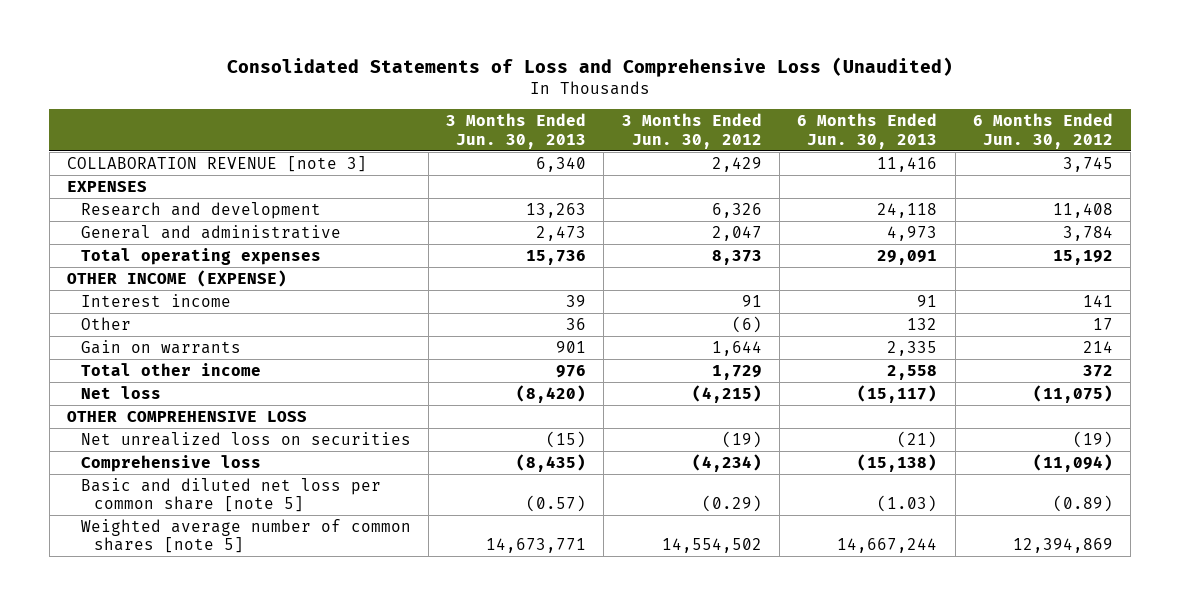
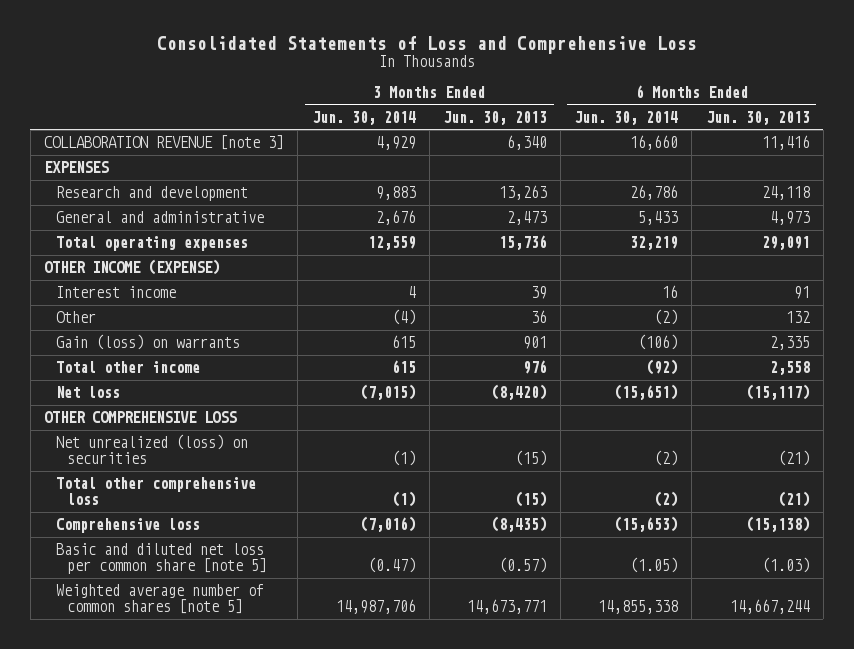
- Consolidated Statements of Loss and Comprehensive Loss (Unaudited)
+ Consolidated Statements of Loss and Comprehensive Loss
- | 3 Months Ended Jun. 30, 2013 | 3 Months Ended Jun. 30, 2012 | 6 Months Ended Jun. 30, 2013 | 6 Months Ended Jun. 30, 2012
+ | 3 Months Ended Jun. 30, 2014 | 3 Months Ended Jun. 30, 2013 | 6 Months Ended Jun. 30, 2014 | 6 Months Ended Jun. 30, 2013
- Gain on warrants | 901 | 1,644 | 2,335 | 214
+ Gain (loss) on warrants | 615 | 901 | (106) | 2,335
- Net unrealized loss on securities | (15) | (19) | (21) | (19)
+ Net unrealized (loss) on securities | (1) | (15) | (2) | (21)
+ Total other comprehensive loss | (1) | (15) | (2) | (21)

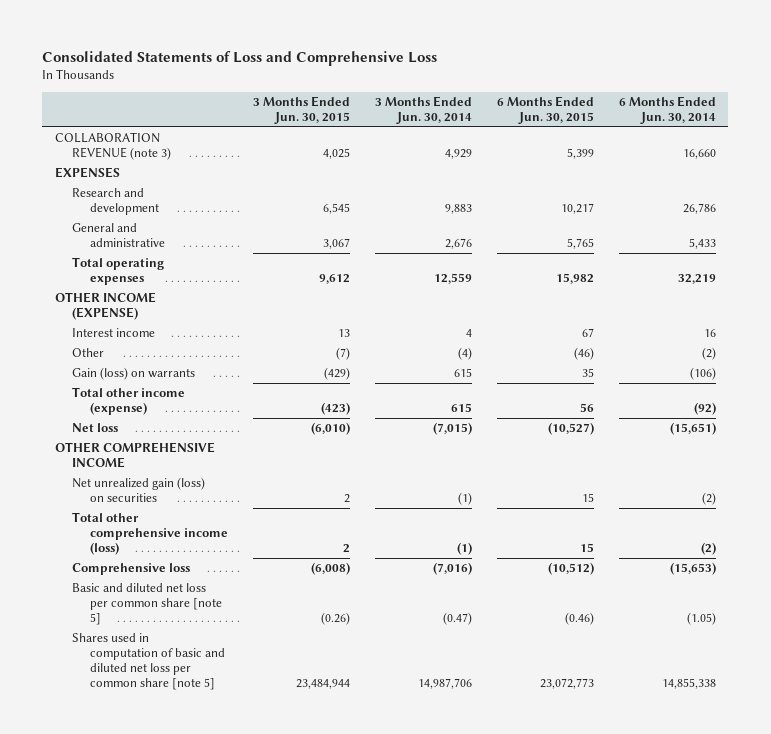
- | 3 Months Ended Jun. 30, 2014 | 3 Months Ended Jun. 30, 2013 | 6 Months Ended Jun. 30, 2014 | 6 Months Ended Jun. 30, 2013
+ | 3 Months Ended Jun. 30, 2015 | 3 Months Ended Jun. 30, 2014 | 6 Months Ended Jun. 30, 2015 | 6 Months Ended Jun. 30, 2014
- COLLABORATION REVENUE [note 3] | 4,929 | 6,340 | 16,660 | 11,416
+ COLLABORATION REVENUE (note 3) | 4,025 | 4,929 | 5,399 | 16,660
- Total other income | 615 | 976 | (92) | 2,558
+ Total other income (expense) | (423) | 615 | 56 | (92)
- OTHER COMPREHENSIVE LOSS
- Net unrealized (loss) on securities | (1) | (15) | (2) | (21)
- Total other comprehensive loss | (1) | (15) | (2) | (21)
+ OTHER COMPREHENSIVE INCOME
+ Net unrealized gain (loss) on securities | 2 | (1) | 15 | (2)
+ Total other comprehensive income (loss) | 2 | (1) | 15 | (2)
- Weighted average number of common shares [note 5] | 14,987,706 | 14,673,771 | 14,855,338 | 14,667,244
+ Shares used in computation of basic and diluted net loss per common share [note 5] | 23,484,944 | 14,987,706 | 23,072,773 | 14,855,338

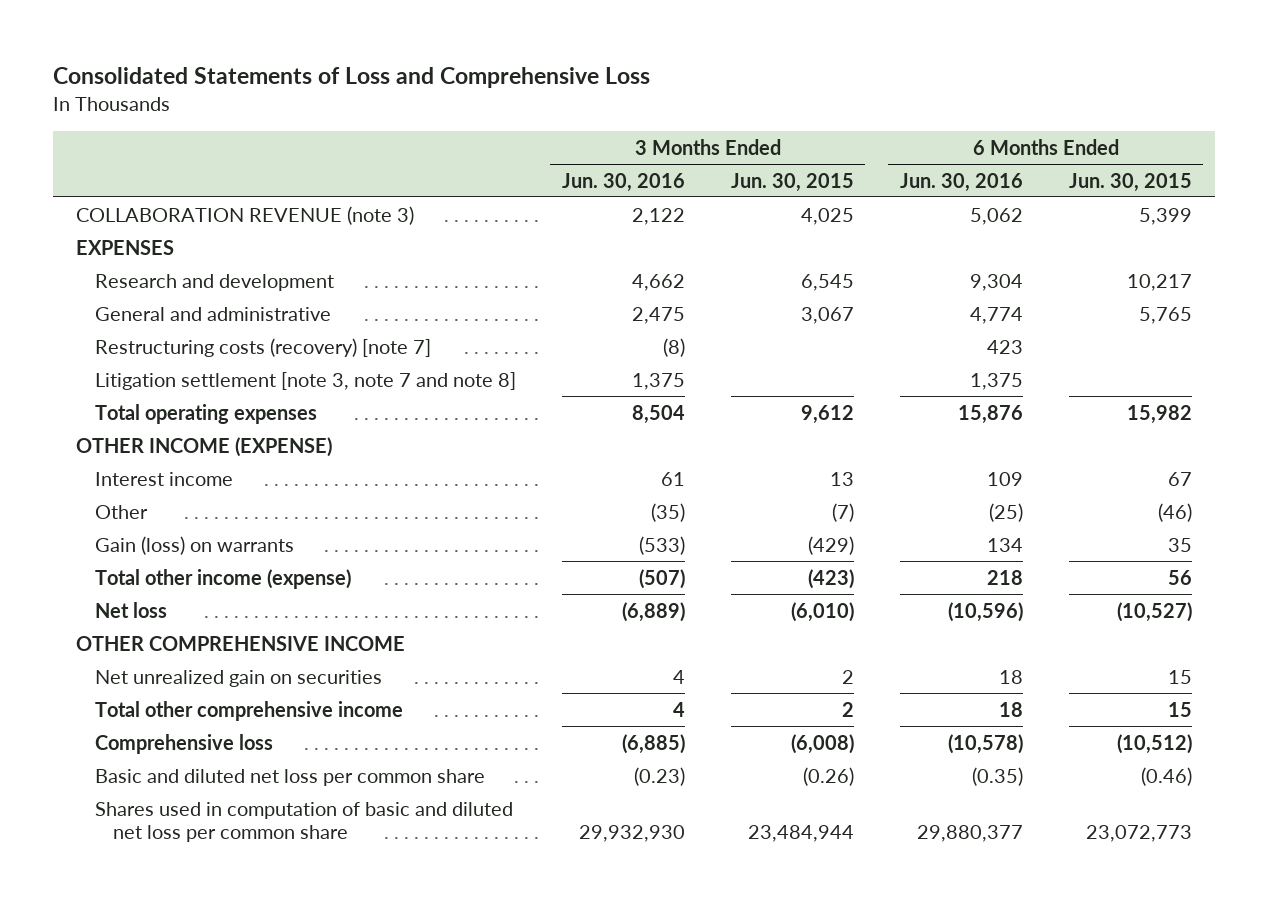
- | 3 Months Ended Jun. 30, 2015 | 3 Months Ended Jun. 30, 2014 | 6 Months Ended Jun. 30, 2015 | 6 Months Ended Jun. 30, 2014
+ | 3 Months Ended Jun. 30, 2016 | 3 Months Ended Jun. 30, 2015 | 6 Months Ended Jun. 30, 2016 | 6 Months Ended Jun. 30, 2015
+ Restructuring costs (recovery) [note 7] | (8) | | 423 |
+ Litigation settlement [note 3, note 7 and note 8] | 1,375 | | 1,375 |
- Net unrealized gain (loss) on securities | 2 | (1) | 15 | (2)
- Total other comprehensive income (loss) | 2 | (1) | 15 | (2)
+ Net unrealized gain on securities | 4 | 2 | 18 | 15
+ Total other comprehensive income | 4 | 2 | 18 | 15
- Basic and diluted net loss per common share [note 5] | (0.26) | (0.47) | (0.46) | (1.05)
- Shares used in computation of basic and diluted net loss per common share [note 5] | 23,484,944 | 14,987,706 | 23,072,773 | 14,855,338
+ Basic and diluted net loss per common share | (0.23) | (0.26) | (0.35) | (0.46)
+ Shares used in computation of basic and diluted net loss per common share | 29,932,930 | 23,484,944 | 29,880,377 | 23,072,773

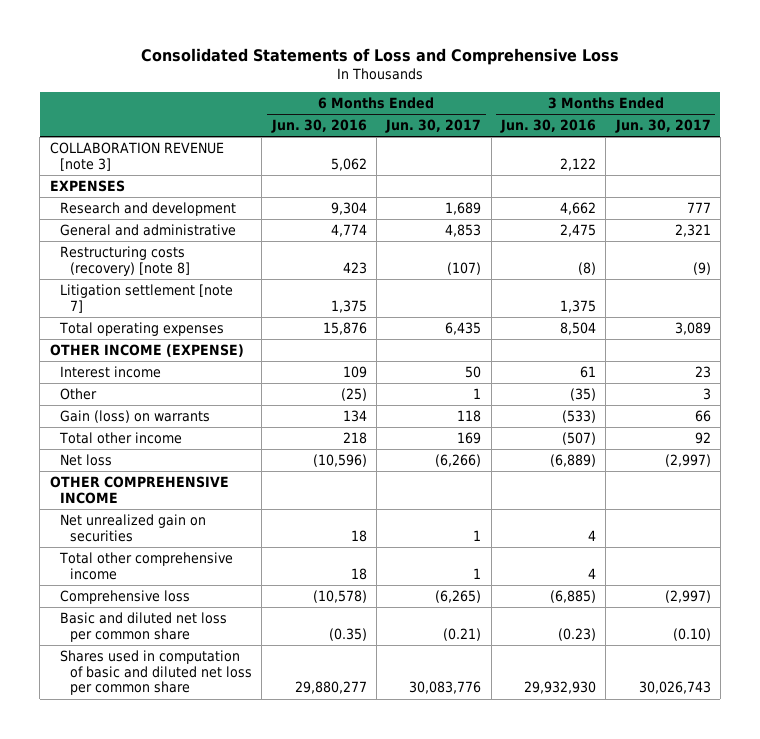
- | 3 Months Ended Jun. 30, 2016 | 3 Months Ended Jun. 30, 2015 | 6 Months Ended Jun. 30, 2016 | 6 Months Ended Jun. 30, 2015
+ | 6 Months Ended Jun. 30, 2016 | 6 Months Ended Jun. 30, 2017 | 3 Months Ended Jun. 30, 2016 | 3 Months Ended Jun. 30, 2017
- COLLABORATION REVENUE (note 3) | 2,122 | 4,025 | 5,062 | 5,399
+ COLLABORATION REVENUE [note 3] | 5,062 | | 2,122 |
- Restructuring costs (recovery) [note 7] | (8) | | 423 |
- Litigation settlement [note 3, note 7 and note 8] | 1,375 | | 1,375 |
+ Restructuring costs (recovery) [note 8] | 423 | (107) | (8) | (9)
+ Litigation settlement [note 7] | 1,375 | | 1,375 |
- Total other income (expense) | (507) | (423) | 218 | 56
+ Total other income | 218 | 169 | (507) | 92
- Shares used in computation of basic and diluted net loss per common share | 29,932,930 | 23,484,944 | 29,880,377 | 23,072,773
+ Shares used in computation of basic and diluted net loss per common share | 29,880,277 | 30,083,776 | 29,932,930 | 30,026,743

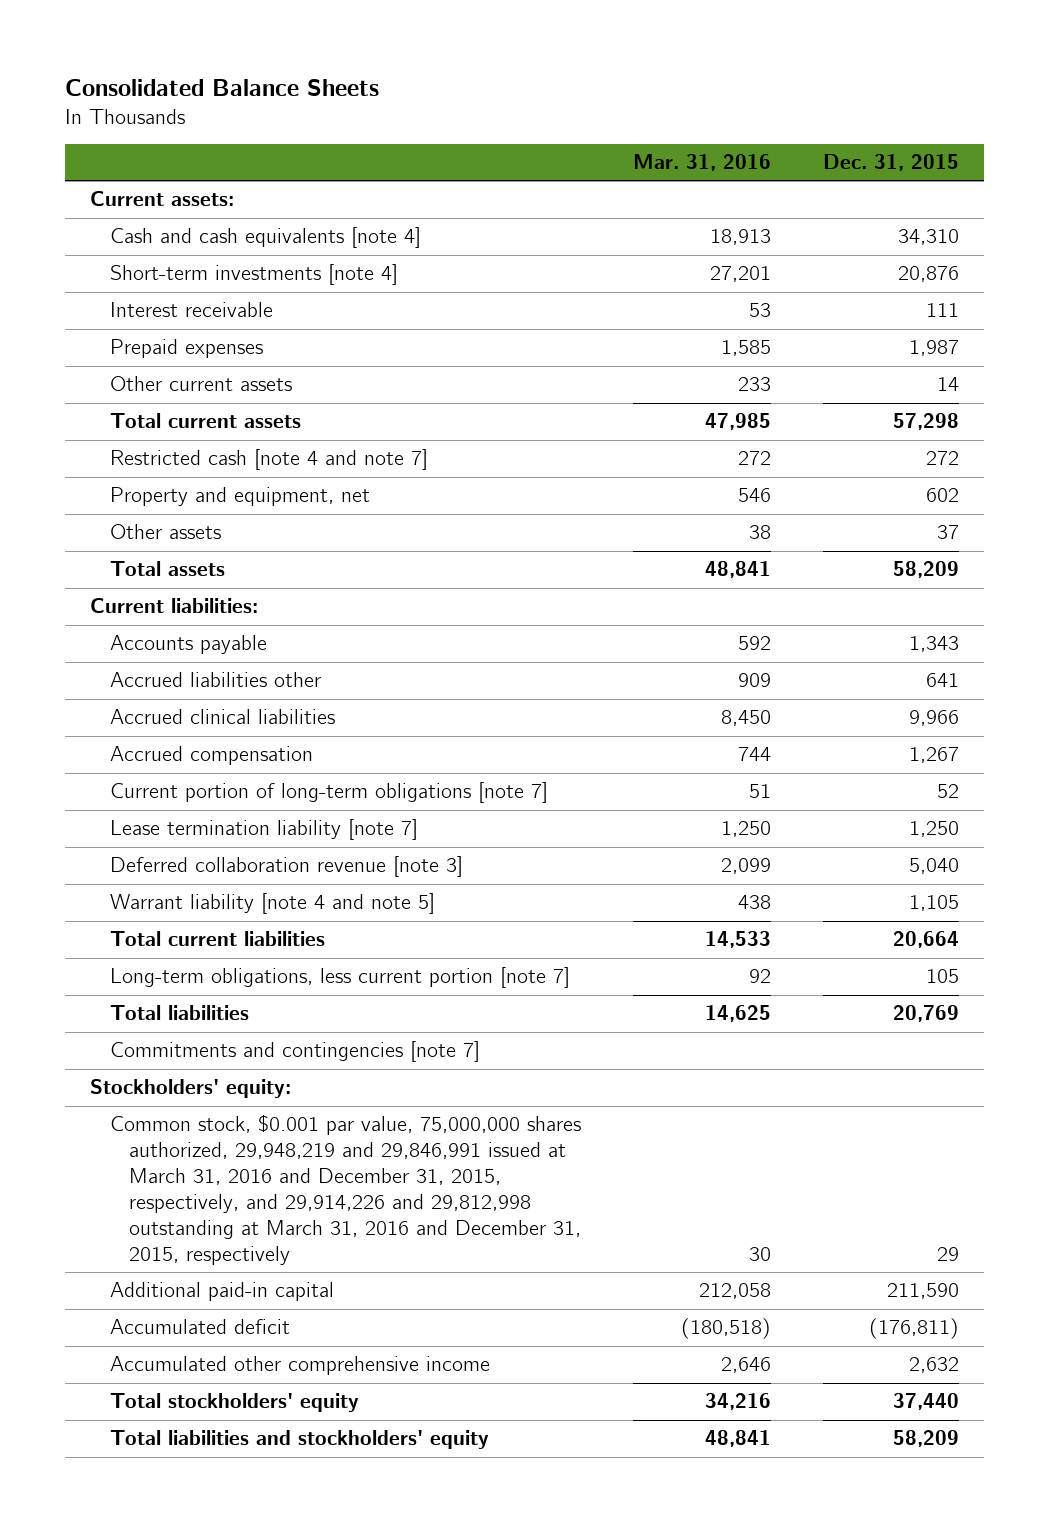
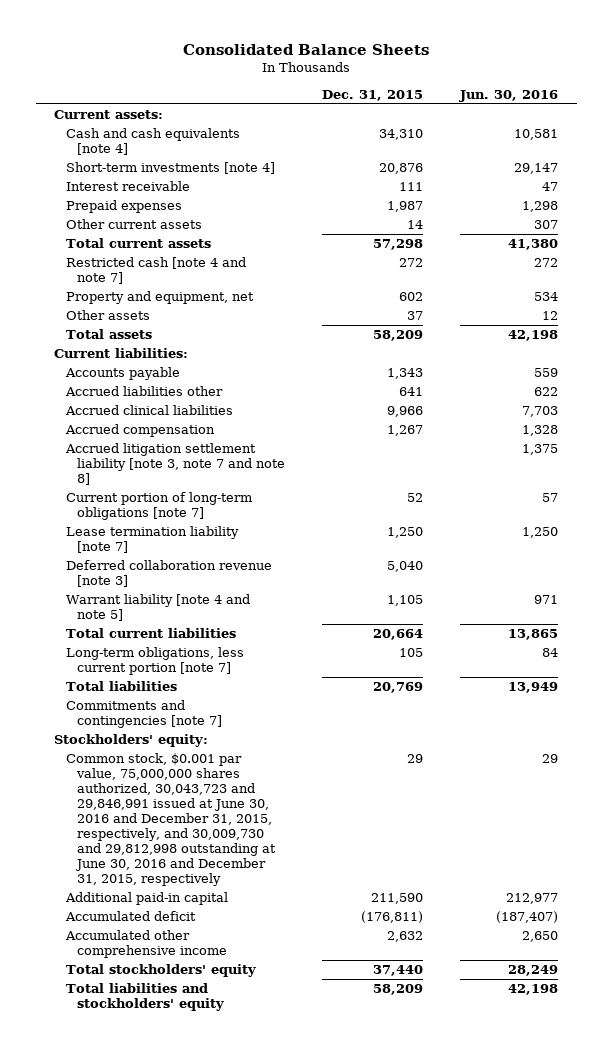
- | Mar. 31, 2016 | Dec. 31, 2015
+ | Dec. 31, 2015 | Jun. 30, 2016
+ Accrued litigation settlement liability [note 3, note 7 and note 8] | | 1,375
- Common stock, $0.001 par value, 75,000,000 shares authorized, 29,948,219 and 29,846,991 issued at March 31, 2016 and December 31, 2015, respectively, and 29,914,226 and 29,812,998 outstanding at March 31, 2016 and December 31, 2015, respectively | 30 | 29
+ Common stock, $0.001 par value, 75,000,000 shares authorized, 30,043,723 and 29,846,991 issued at June 30, 2016 and December 31, 2015, respectively, and 30,009,730 and 29,812,998 outstanding at June 30, 2016 and December 31, 2015, respectively | 29 | 29

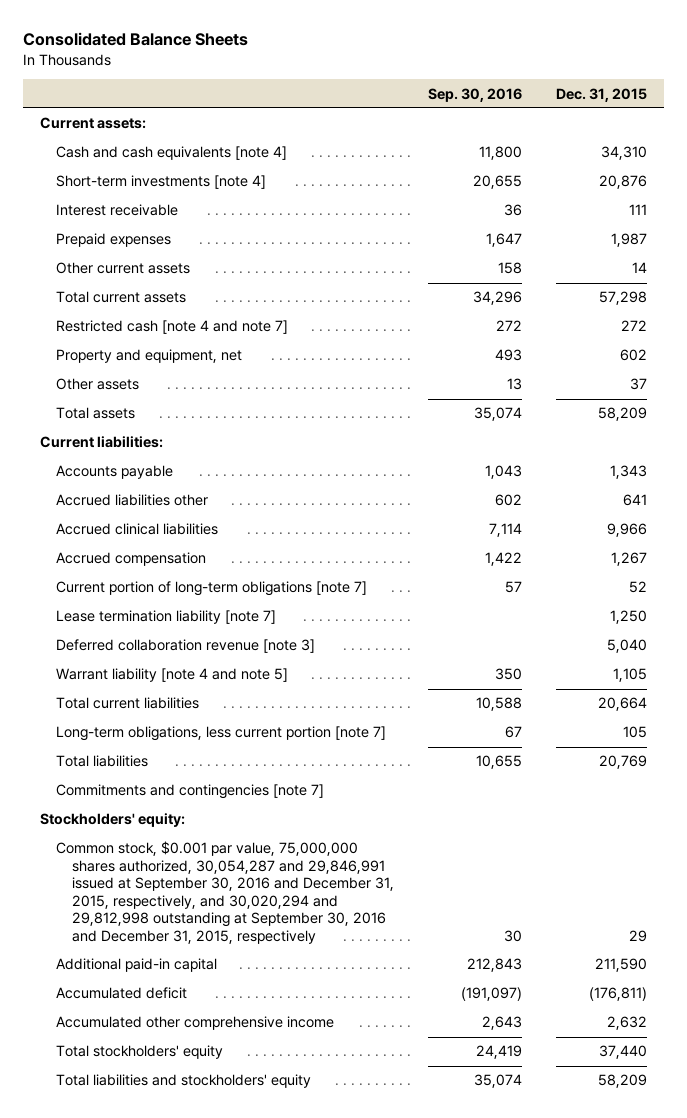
- | Dec. 31, 2015 | Jun. 30, 2016
+ | Sep. 30, 2016 | Dec. 31, 2015
- Accrued litigation settlement liability [note 3, note 7 and note 8] | | 1,375
- Common stock, $0.001 par value, 75,000,000 shares authorized, 30,043,723 and 29,846,991 issued at June 30, 2016 and December 31, 2015, respectively, and 30,009,730 and 29,812,998 outstanding at June 30, 2016 and December 31, 2015, respectively | 29 | 29
+ Common stock, $0.001 par value, 75,000,000 shares authorized, 30,054,287 and 29,846,991 issued at September 30, 2016 and December 31, 2015, respectively, and 30,020,294 and 29,812,998 outstanding at September 30, 2016 and December 31, 2015, respectively | 30 | 29

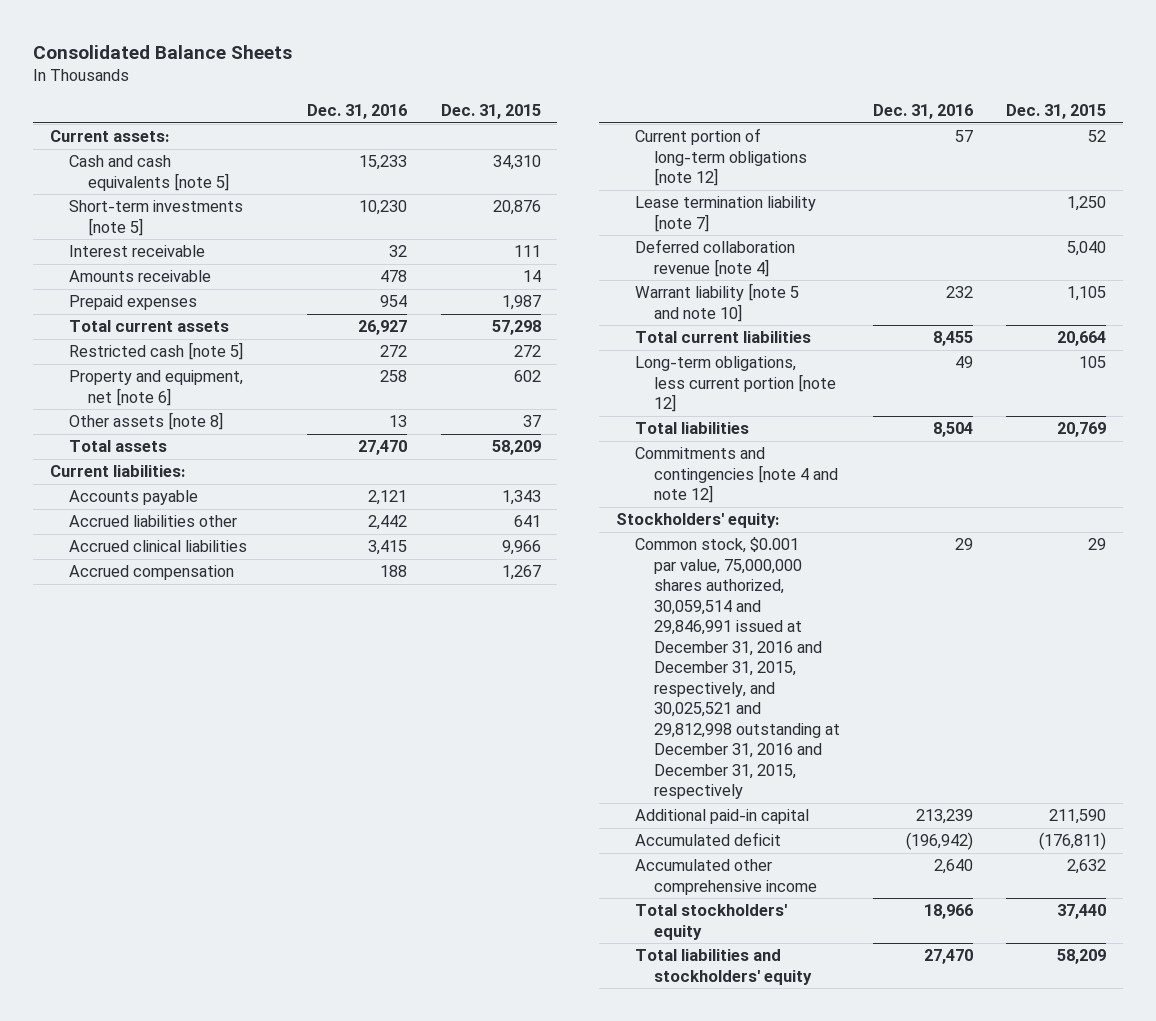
- | Sep. 30, 2016 | Dec. 31, 2015
+ | Dec. 31, 2016 | Dec. 31, 2015
- Cash and cash equivalents [note 4] | 11,800 | 34,310
- Short-term investments [note 4] | 20,655 | 20,876
+ Cash and cash equivalents [note 5] | 15,233 | 34,310
+ Short-term investments [note 5] | 10,230 | 20,876
+ Amounts receivable | 478 | 14
- Other current assets | 158 | 14
- Restricted cash [note 4 and note 7] | 272 | 272
- Property and equipment, net | 493 | 602
- Other assets | 13 | 37
+ Restricted cash [note 5] | 272 | 272
+ Property and equipment, net [note 6] | 258 | 602
+ Other assets [note 8] | 13 | 37
- Current portion of long-term obligations [note 7] | 57 | 52
+ Current portion of long-term obligations [note 12] | 57 | 52
- Deferred collaboration revenue [note 3] | | 5,040
- Warrant liability [note 4 and note 5] | 350 | 1,105
+ Deferred collaboration revenue [note 4] | | 5,040
+ Warrant liability [note 5 and note 10] | 232 | 1,105
- Long-term obligations, less current portion [note 7] | 67 | 105
+ Long-term obligations, less current portion [note 12] | 49 | 105
- Commitments and contingencies [note 7]
+ Commitments and contingencies [note 4 and note 12]
- Common stock, $0.001 par value, 75,000,000 shares authorized, 30,054,287 and 29,846,991 issued at September 30, 2016 and December 31, 2015, respectively, and 30,020,294 and 29,812,998 outstanding at September 30, 2016 and December 31, 2015, respectively | 30 | 29
+ Common stock, $0.001 par value, 75,000,000 shares authorized, 30,059,514 and 29,846,991 issued at December 31, 2016 and December 31, 2015, respectively, and 30,025,521 and 29,812,998 outstanding at December 31, 2016 and December 31, 2015, respectively | 29 | 29

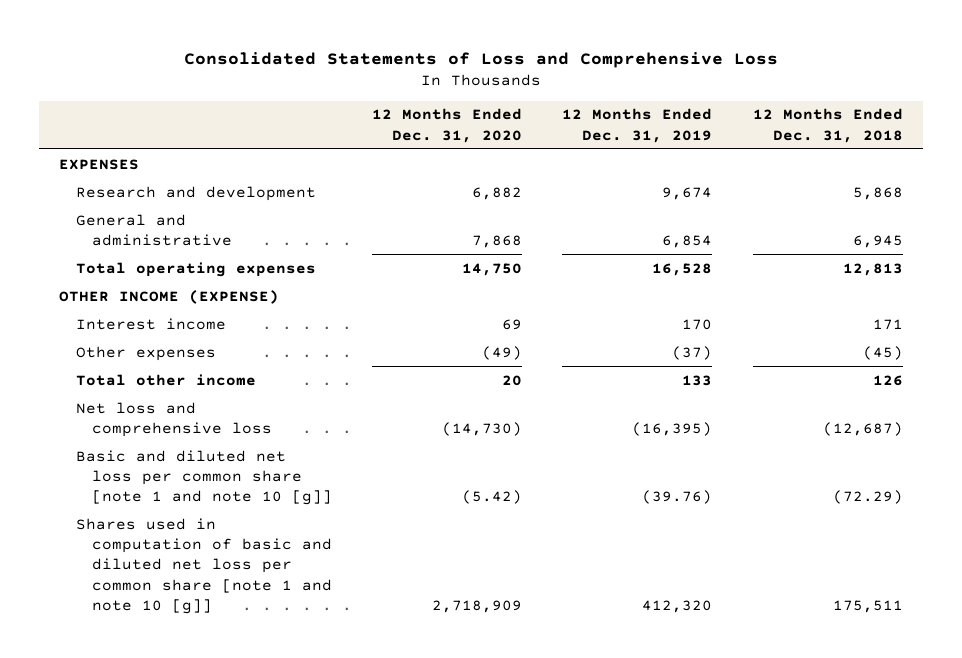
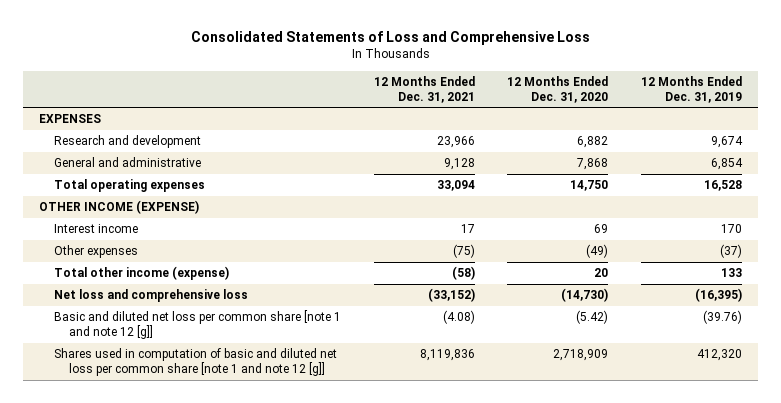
- | 12 Months Ended Dec. 31, 2020 | 12 Months Ended Dec. 31, 2019 | 12 Months Ended Dec. 31, 2018
+ | 12 Months Ended Dec. 31, 2021 | 12 Months Ended Dec. 31, 2020 | 12 Months Ended Dec. 31, 2019
- Total other income | 20 | 133 | 126
+ Total other income (expense) | (58) | 20 | 133
- Basic and diluted net loss per common share [note 1 and note 10 [g]] | (5.42) | (39.76) | (72.29)
- Shares used in computation of basic and diluted net loss per common share [note 1 and note 10 [g]] | 2,718,909 | 412,320 | 175,511
+ Basic and diluted net loss per common share [note 1 and note 12 [g]] | (4.08) | (5.42) | (39.76)
+ Shares used in computation of basic and diluted net loss per common share [note 1 and note 12 [g]] | 8,119,836 | 2,718,909 | 412,320

